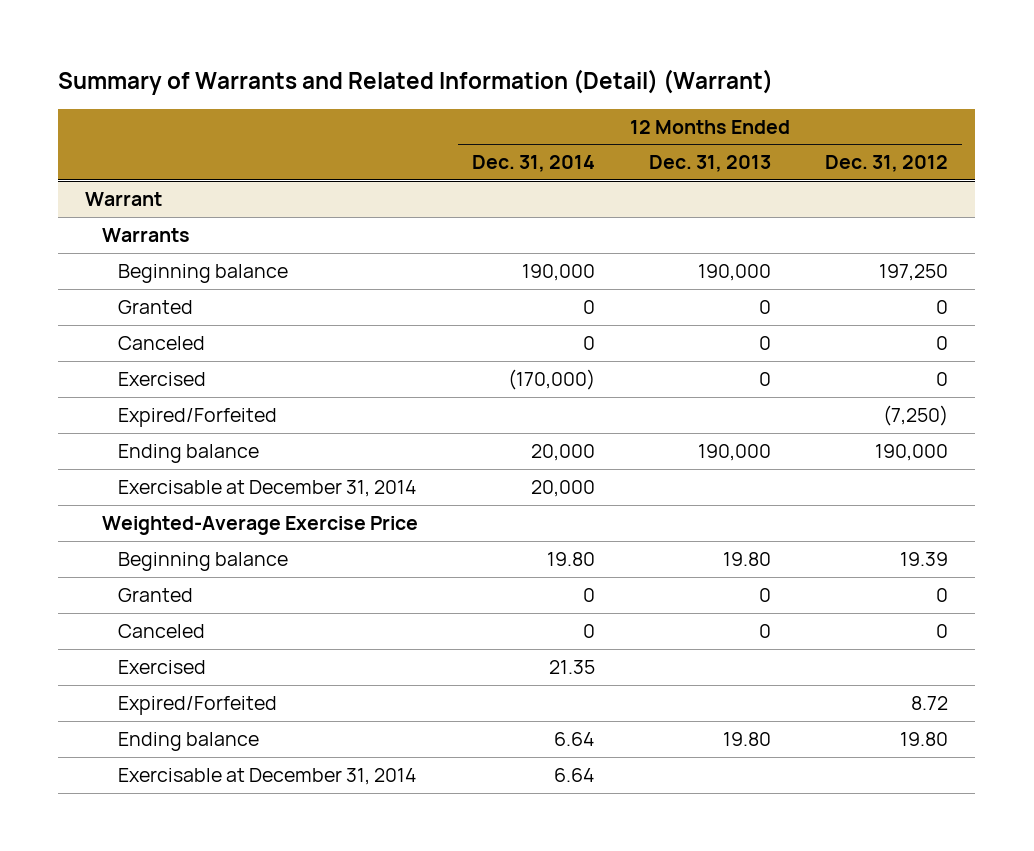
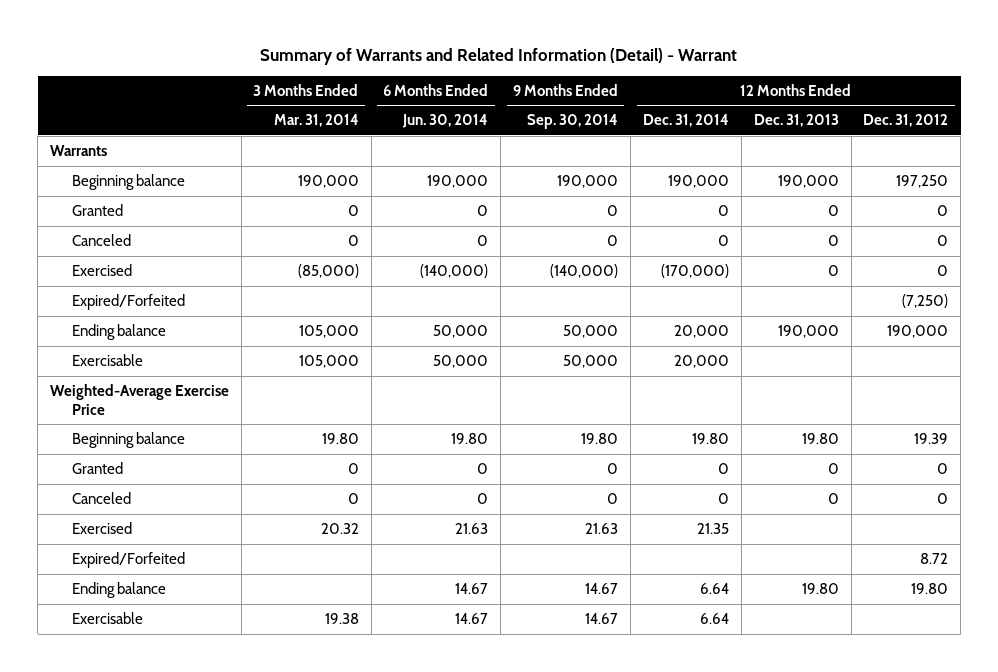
- Summary of Warrants and Related Information (Detail) (Warrant)
+ Summary of Warrants and Related Information (Detail) - Warrant
- | 12 Months Ended Dec. 31, 2014 | 12 Months Ended Dec. 31, 2013 | 12 Months Ended Dec. 31, 2012
+ | 3 Months Ended Mar. 31, 2014 | 6 Months Ended Jun. 30, 2014 | 9 Months Ended Sep. 30, 2014 | 12 Months Ended Dec. 31, 2014 | 12 Months Ended Dec. 31, 2013 | 12 Months Ended Dec. 31, 2012
- Warrant
- Exercisable at December 31, 2014 | 20,000 | |
+ Exercisable | 105,000 | 50,000 | 50,000 | 20,000 | |
- Exercisable at December 31, 2014 | 6.64 | |
+ Exercisable | 19.38 | 14.67 | 14.67 | 6.64 | |

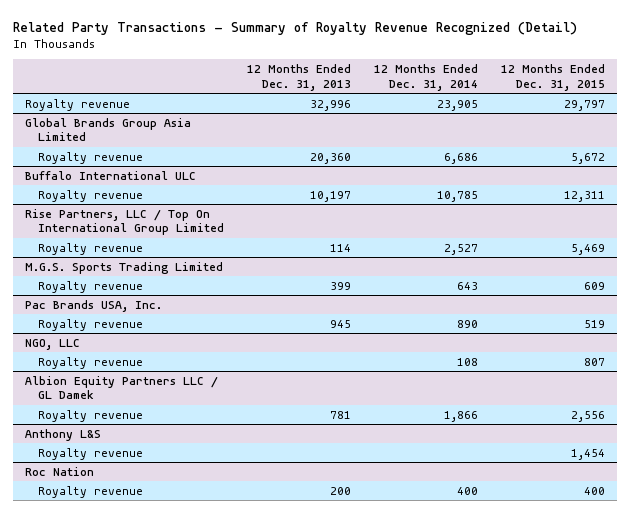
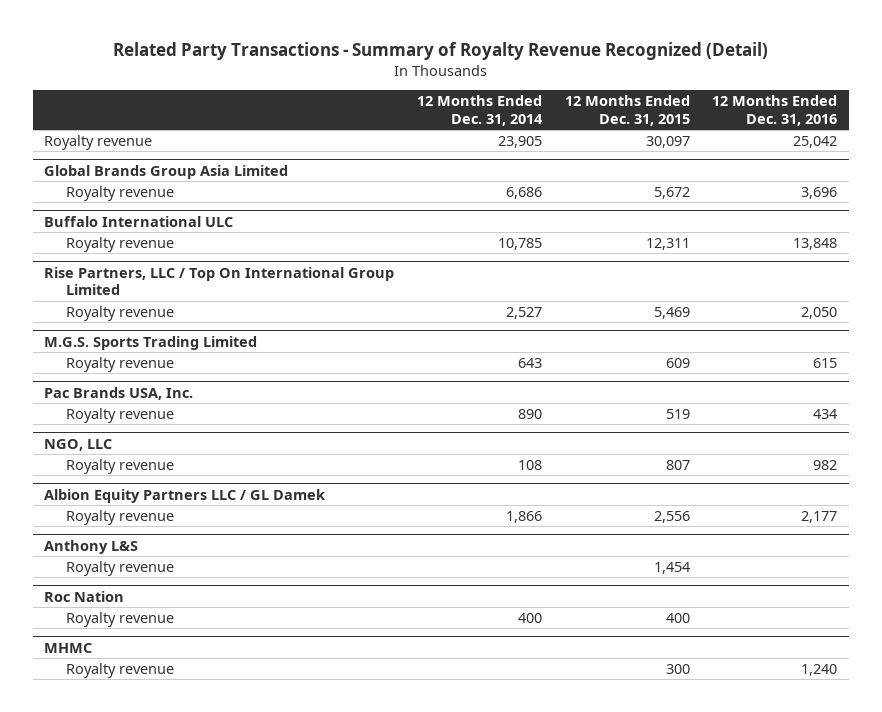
- | 12 Months Ended Dec. 31, 2013 | 12 Months Ended Dec. 31, 2014 | 12 Months Ended Dec. 31, 2015
+ | 12 Months Ended Dec. 31, 2014 | 12 Months Ended Dec. 31, 2015 | 12 Months Ended Dec. 31, 2016
- Royalty revenue | 32,996 | 23,905 | 29,797
+ Royalty revenue | 23,905 | 30,097 | 25,042
+ MHMC
+ Royalty revenue | | 300 | 1,240

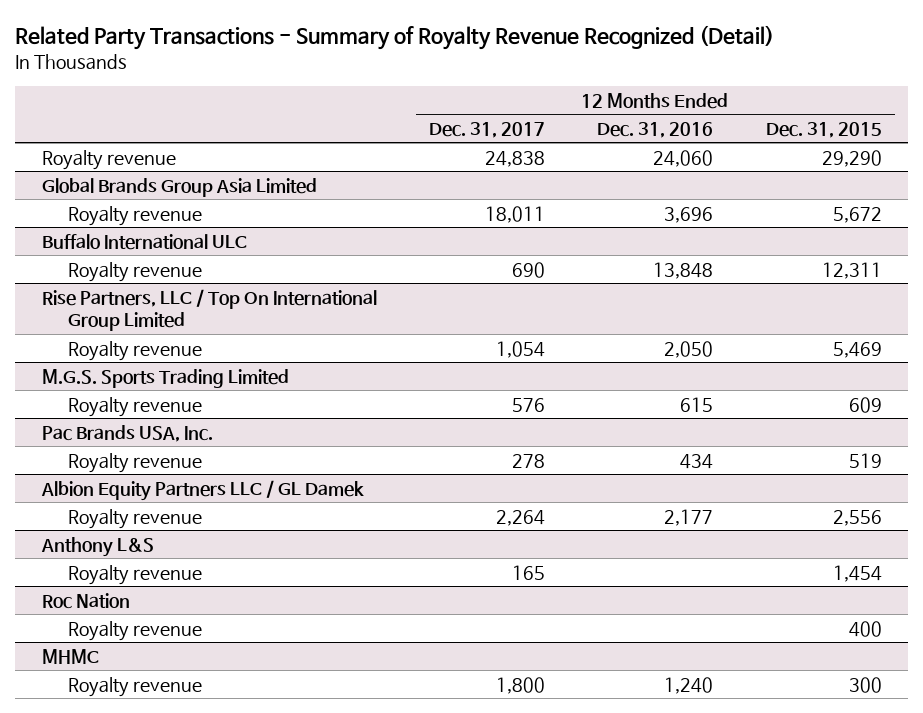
- | 12 Months Ended Dec. 31, 2014 | 12 Months Ended Dec. 31, 2015 | 12 Months Ended Dec. 31, 2016
+ | 12 Months Ended Dec. 31, 2017 | 12 Months Ended Dec. 31, 2016 | 12 Months Ended Dec. 31, 2015
- Royalty revenue | 23,905 | 30,097 | 25,042
+ Royalty revenue | 24,838 | 24,060 | 29,290
- NGO, LLC
- Royalty revenue | 108 | 807 | 982

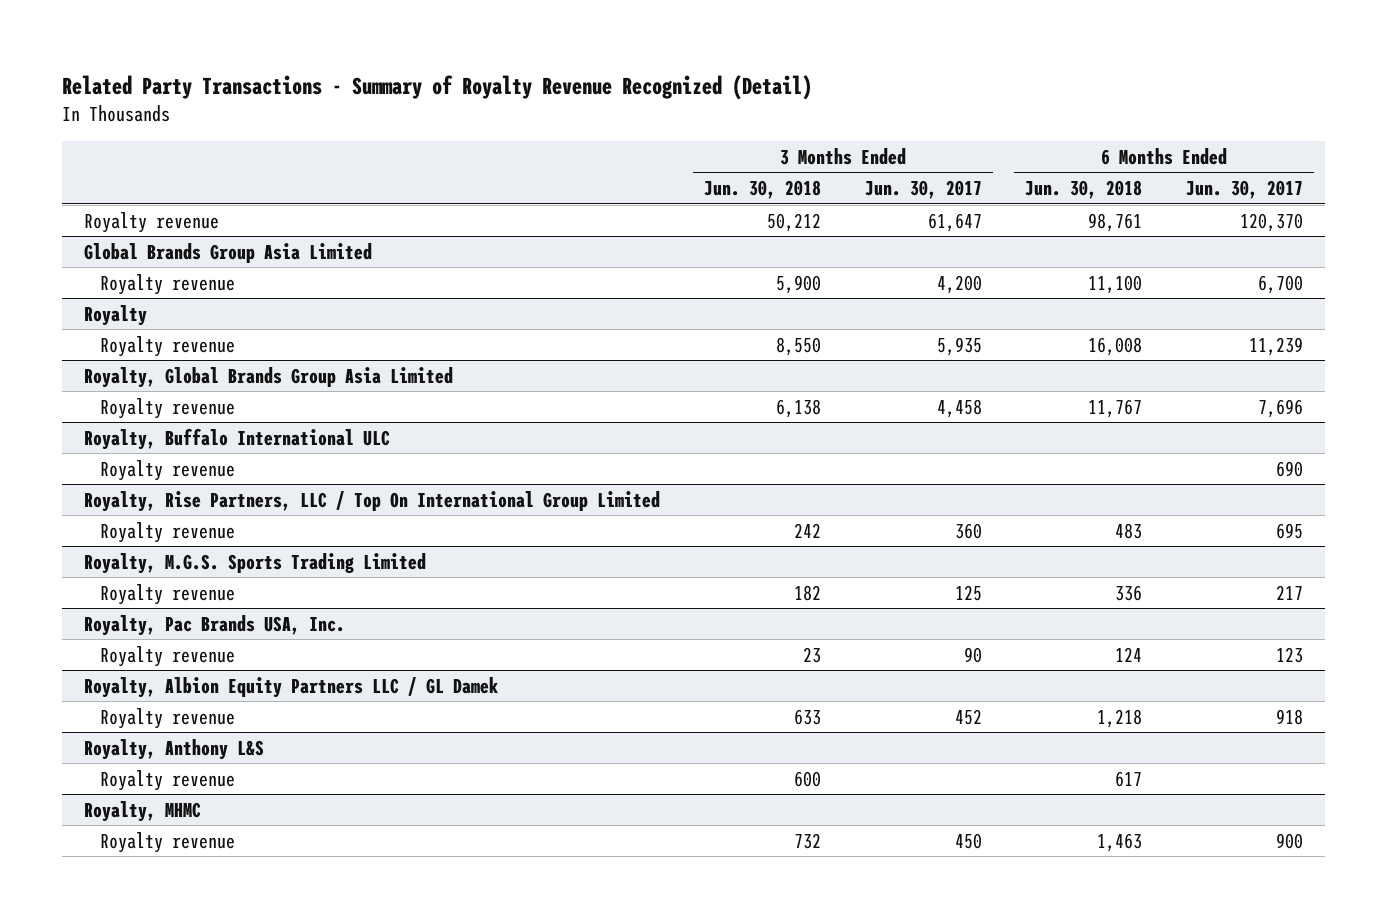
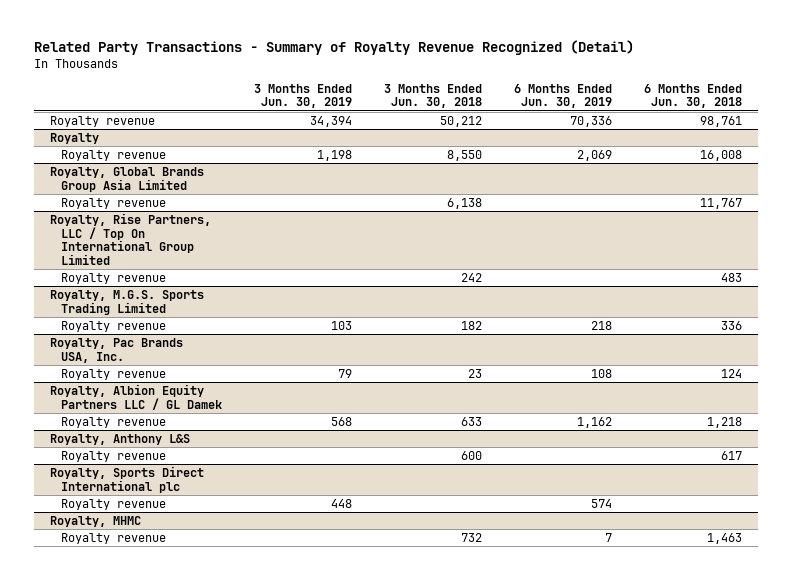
- | 3 Months Ended Jun. 30, 2018 | 3 Months Ended Jun. 30, 2017 | 6 Months Ended Jun. 30, 2018 | 6 Months Ended Jun. 30, 2017
+ | 3 Months Ended Jun. 30, 2019 | 3 Months Ended Jun. 30, 2018 | 6 Months Ended Jun. 30, 2019 | 6 Months Ended Jun. 30, 2018
- Global Brands Group Asia Limited
- Royalty revenue | 5,900 | 4,200 | 11,100 | 6,700
- Royalty, Buffalo International ULC
- Royalty revenue | | | | 690
+ Royalty, Sports Direct International plc
+ Royalty revenue | 448 | | 574 |

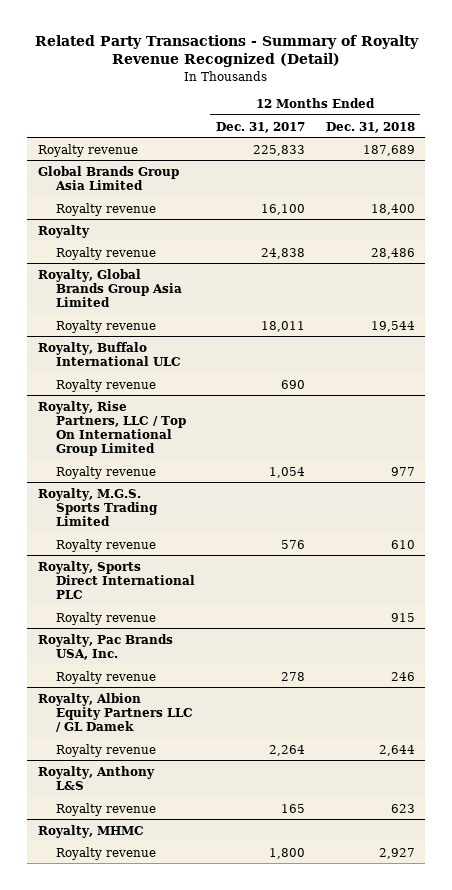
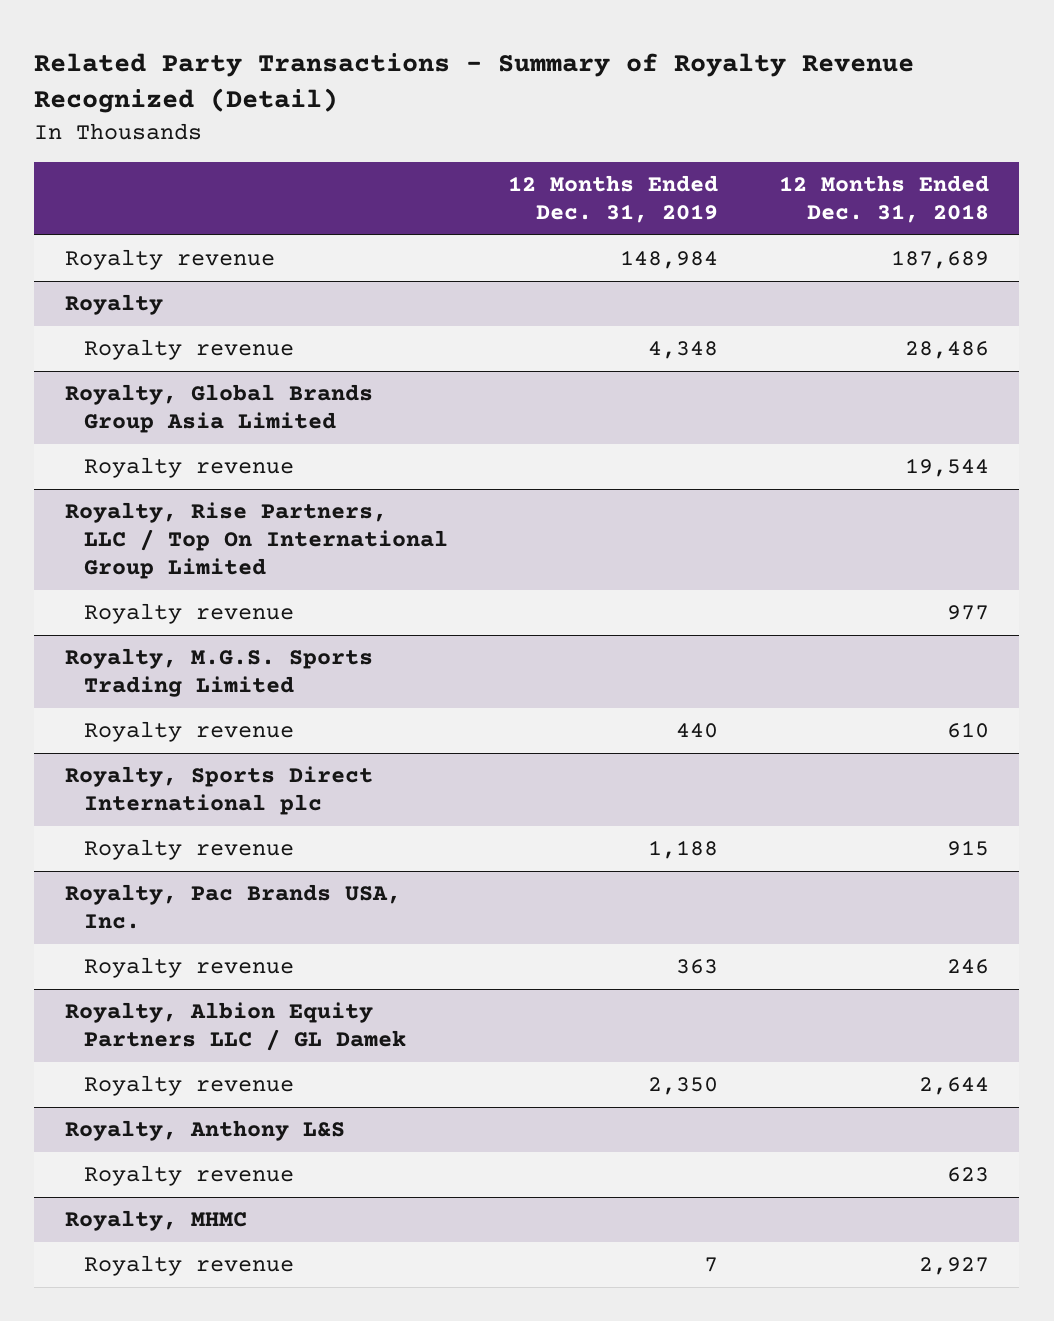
- | 12 Months Ended Dec. 31, 2017 | 12 Months Ended Dec. 31, 2018
+ | 12 Months Ended Dec. 31, 2019 | 12 Months Ended Dec. 31, 2018
- Global Brands Group Asia Limited
- Royalty revenue | 16,100 | 18,400
- Royalty, Buffalo International ULC
- Royalty revenue | 690 |
- Royalty, Sports Direct International PLC
+ Royalty, Sports Direct International plc

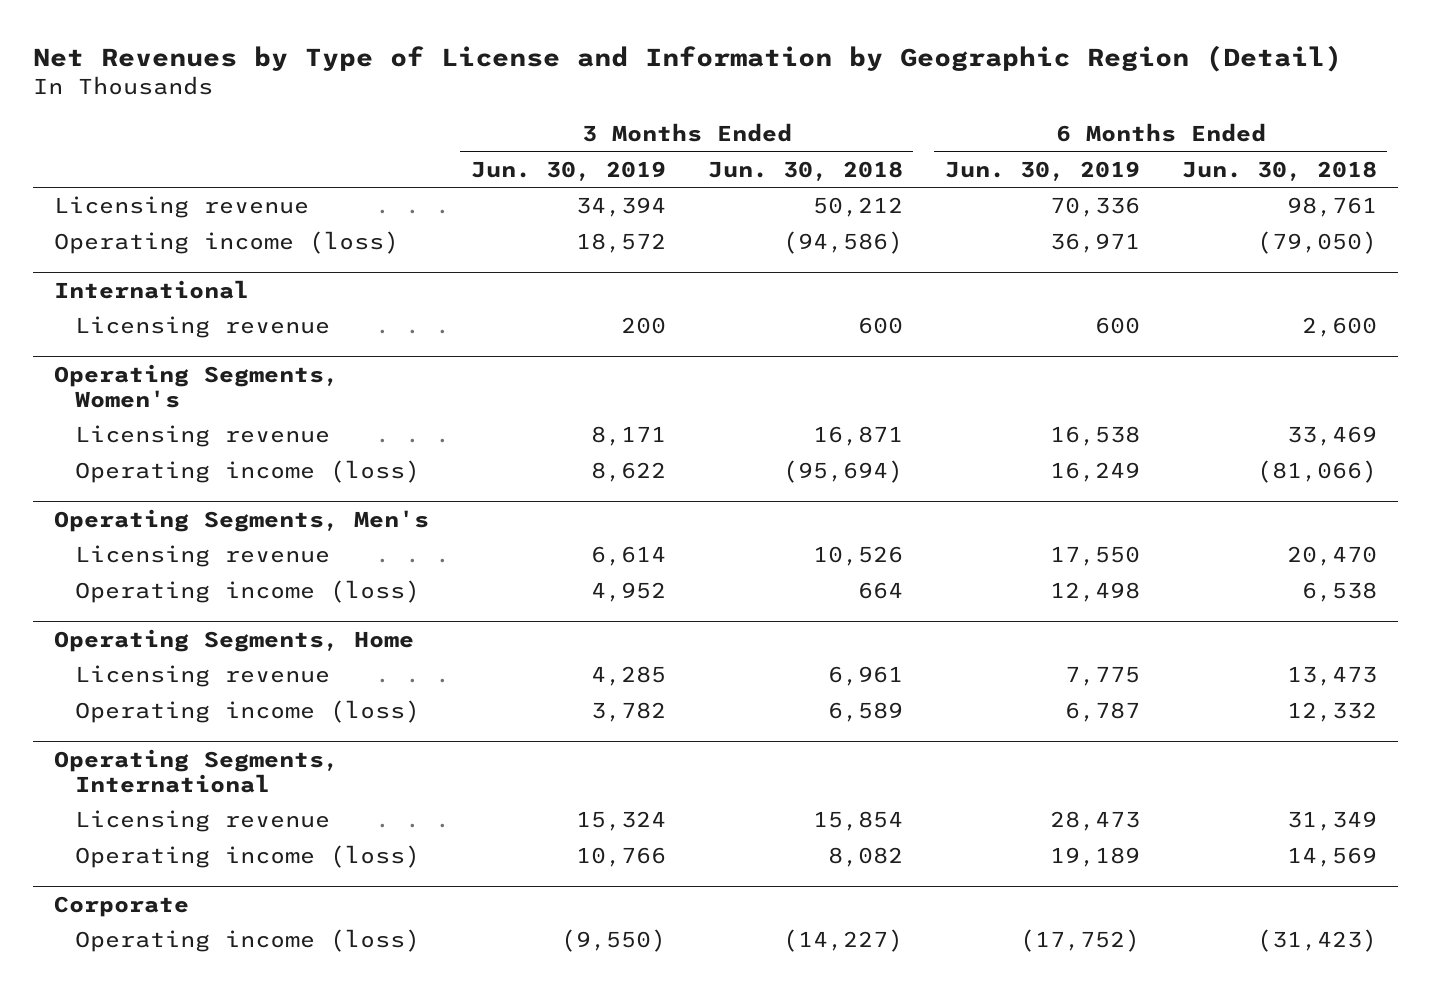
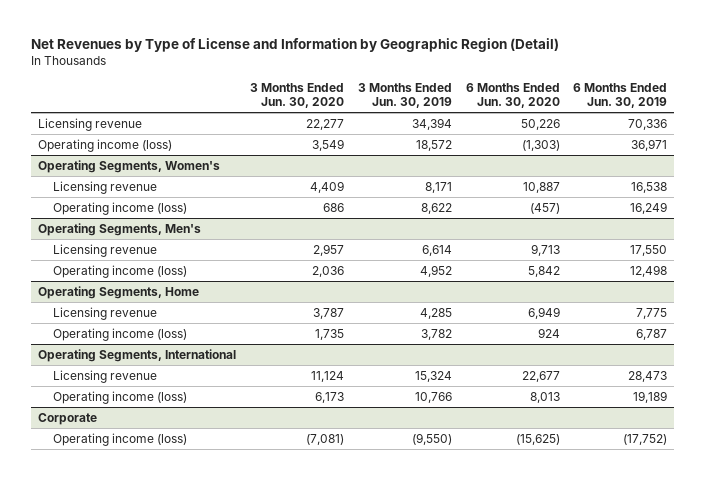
- | 3 Months Ended Jun. 30, 2019 | 3 Months Ended Jun. 30, 2018 | 6 Months Ended Jun. 30, 2019 | 6 Months Ended Jun. 30, 2018
+ | 3 Months Ended Jun. 30, 2020 | 3 Months Ended Jun. 30, 2019 | 6 Months Ended Jun. 30, 2020 | 6 Months Ended Jun. 30, 2019
- International
- Licensing revenue | 200 | 600 | 600 | 2,600

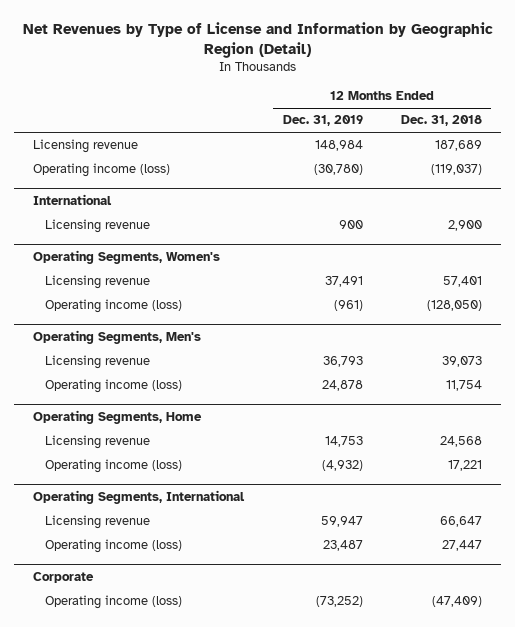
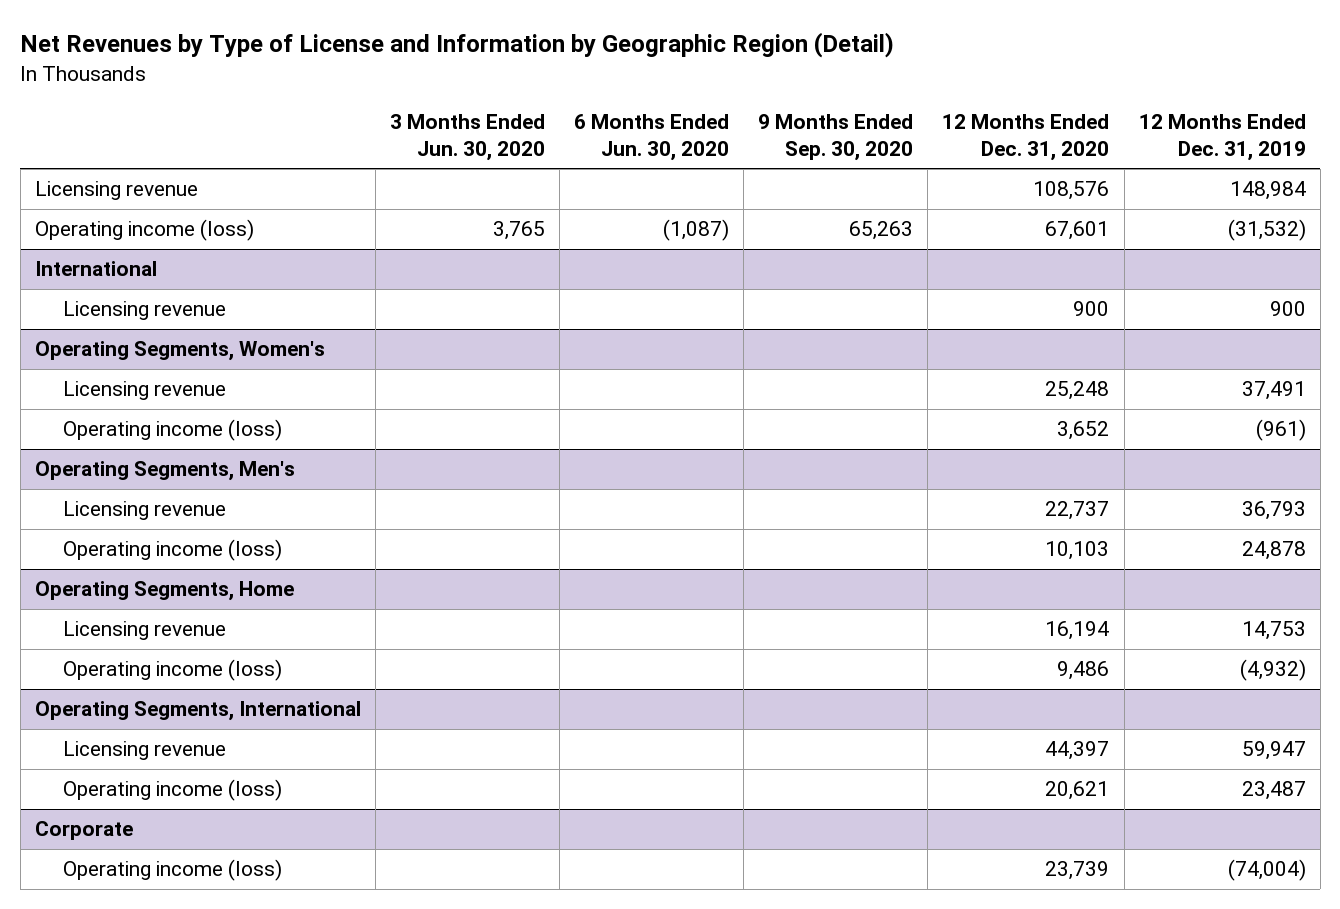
- | 12 Months Ended Dec. 31, 2019 | 12 Months Ended Dec. 31, 2018
+ | 3 Months Ended Jun. 30, 2020 | 6 Months Ended Jun. 30, 2020 | 9 Months Ended Sep. 30, 2020 | 12 Months Ended Dec. 31, 2020 | 12 Months Ended Dec. 31, 2019
- Operating income (loss) | (30,780) | (119,037)
+ Operating income (loss) | 3,765 | (1,087) | 65,263 | 67,601 | (31,532)
@ Corporate
- Operating income (loss) | (73,252) | (47,409)
+ Operating income (loss) | | | | 23,739 | (74,004)

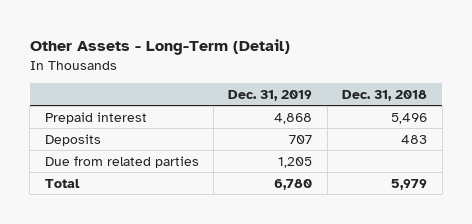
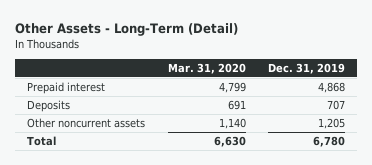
- | Dec. 31, 2019 | Dec. 31, 2018
+ | Mar. 31, 2020 | Dec. 31, 2019
- Due from related parties | 1,205 |
+ Other noncurrent assets | 1,140 | 1,205

